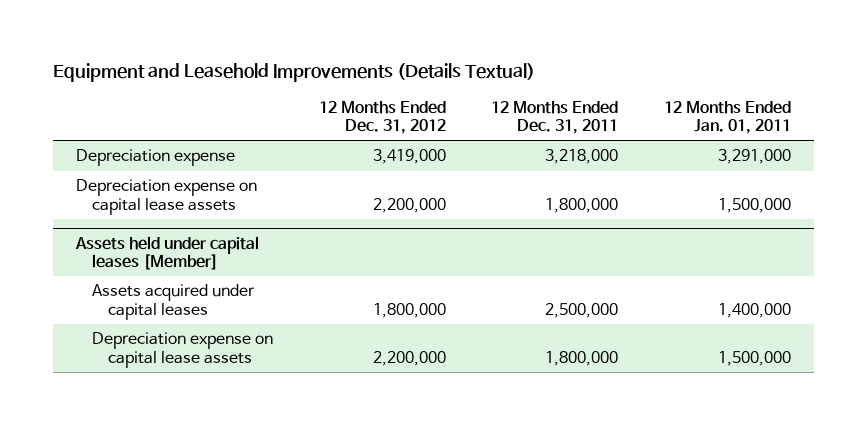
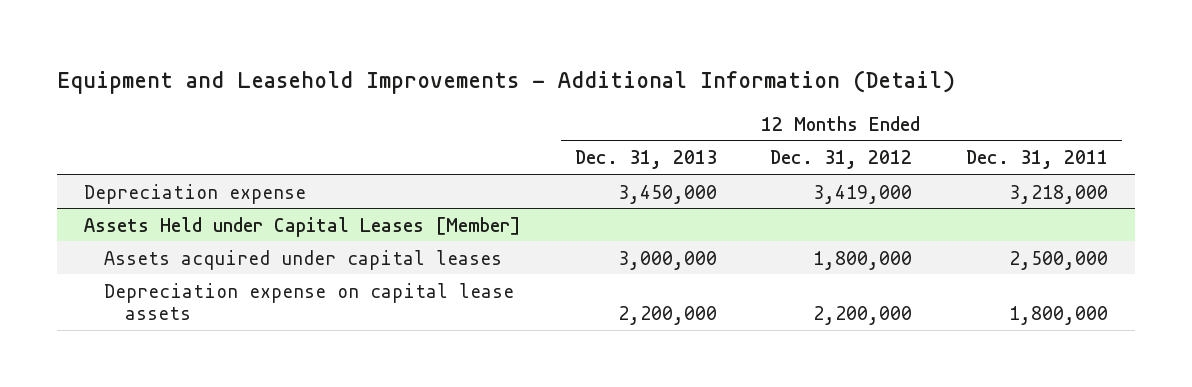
- Equipment and Leasehold Improvements (Details Textual)
+ Equipment and Leasehold Improvements - Additional Information (Detail)
- | 12 Months Ended Dec. 31, 2012 | 12 Months Ended Dec. 31, 2011 | 12 Months Ended Jan. 01, 2011
+ | 12 Months Ended Dec. 31, 2013 | 12 Months Ended Dec. 31, 2012 | 12 Months Ended Dec. 31, 2011
- Depreciation expense on capital lease assets | 2,200,000 | 1,800,000 | 1,500,000
- Assets held under capital leases [Member]
+ Assets Held under Capital Leases [Member]

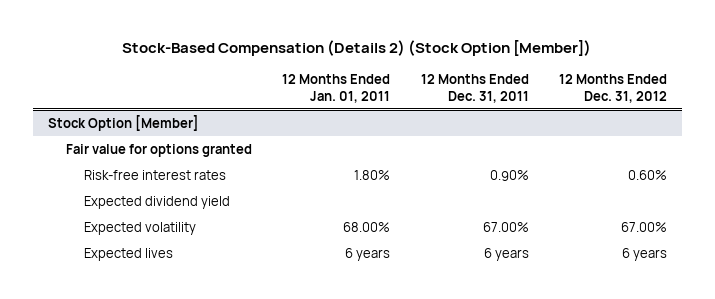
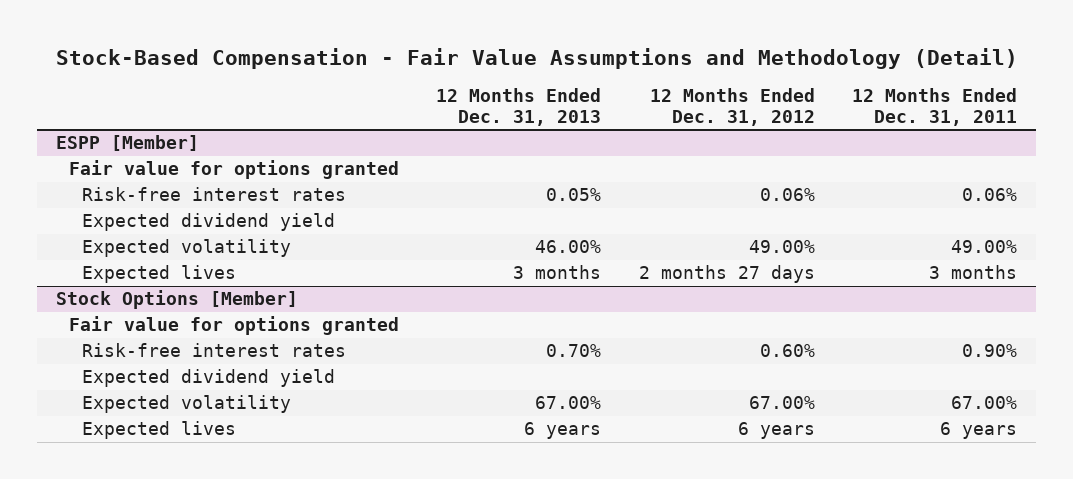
- Stock-Based Compensation (Details 2) (Stock Option [Member])
+ Stock-Based Compensation - Fair Value Assumptions and Methodology (Detail)
- | 12 Months Ended Jan. 01, 2011 | 12 Months Ended Dec. 31, 2011 | 12 Months Ended Dec. 31, 2012
+ | 12 Months Ended Dec. 31, 2013 | 12 Months Ended Dec. 31, 2012 | 12 Months Ended Dec. 31, 2011
- Stock Option [Member]
+ ESPP [Member]
+ Risk-free interest rates | 0.05% | 0.06% | 0.06%
+ Expected dividend yield
+ Expected volatility | 46.00% | 49.00% | 49.00%
+ Expected lives | 3 months | 2 months 27 days | 3 months
+ Stock Options [Member]
+ Fair value for options granted

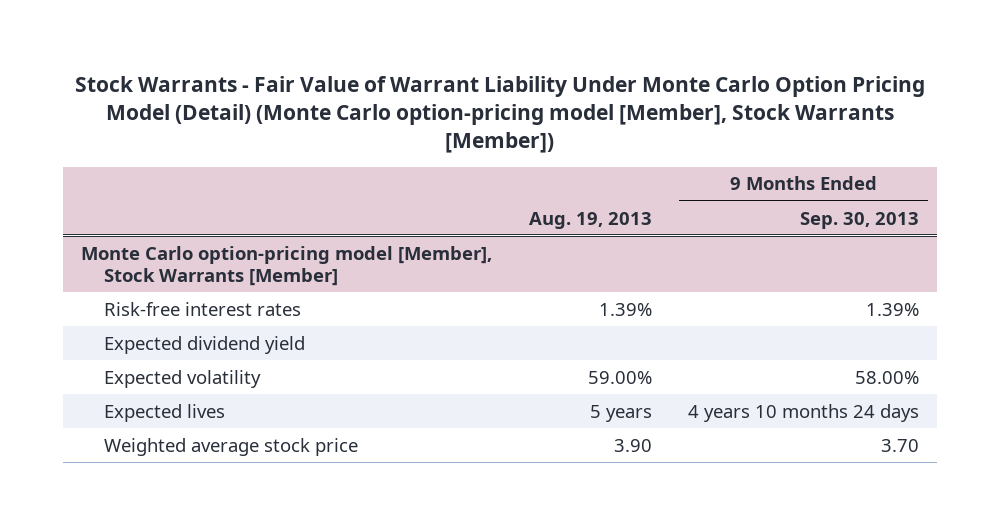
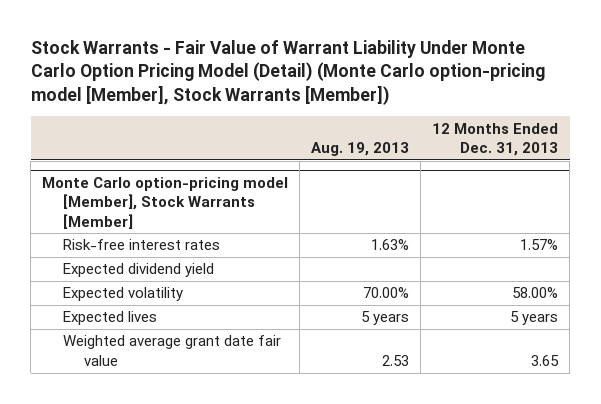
- | Aug. 19, 2013 | 9 Months Ended Sep. 30, 2013
+ | Aug. 19, 2013 | 12 Months Ended Dec. 31, 2013
@ Monte Carlo option-pricing model [Member], Stock Warrants [Member]
- Risk-free interest rates | 1.39% | 1.39%
+ Risk-free interest rates | 1.63% | 1.57%
- Expected volatility | 59.00% | 58.00%
+ Expected volatility | 70.00% | 58.00%
- Weighted average stock price | 3.90 | 3.70
+ Weighted average grant date fair value | 2.53 | 3.65

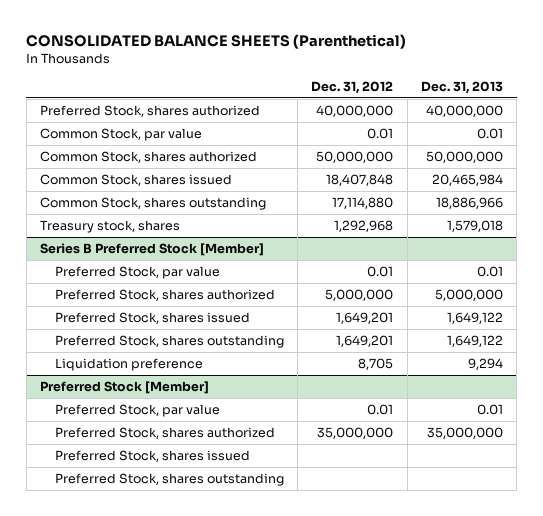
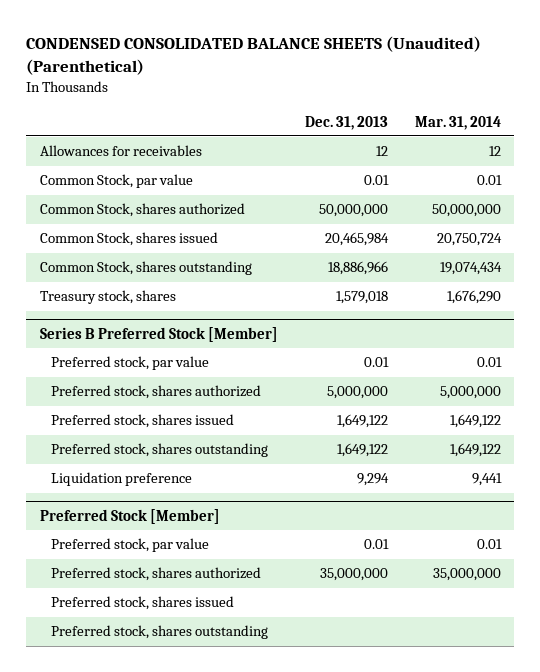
- CONSOLIDATED BALANCE SHEETS (Parenthetical)
+ CONDENSED CONSOLIDATED BALANCE SHEETS (Unaudited) (Parenthetical)
- | Dec. 31, 2012 | Dec. 31, 2013
+ | Dec. 31, 2013 | Mar. 31, 2014
- Preferred Stock, shares authorized | 40,000,000 | 40,000,000
+ Allowances for receivables | 12 | 12
@ Series B Preferred Stock [Member]
- Preferred Stock, par value | 0.01 | 0.01
- Preferred Stock, shares authorized | 5,000,000 | 5,000,000
- Preferred Stock, shares issued | 1,649,201 | 1,649,122
- Preferred Stock, shares outstanding | 1,649,201 | 1,649,122
+ Preferred stock, par value | 0.01 | 0.01
+ Preferred stock, shares authorized | 5,000,000 | 5,000,000
+ Preferred stock, shares issued | 1,649,122 | 1,649,122
+ Preferred stock, shares outstanding | 1,649,122 | 1,649,122
@ Preferred Stock [Member]
- Preferred Stock, par value | 0.01 | 0.01
- Preferred Stock, shares authorized | 35,000,000 | 35,000,000
- Preferred Stock, shares issued
- Preferred Stock, shares outstanding
+ Preferred stock, par value | 0.01 | 0.01
+ Preferred stock, shares authorized | 35,000,000 | 35,000,000
+ Preferred stock, shares issued
+ Preferred stock, shares outstanding

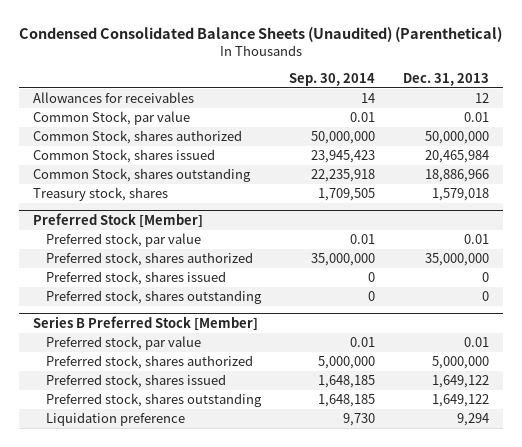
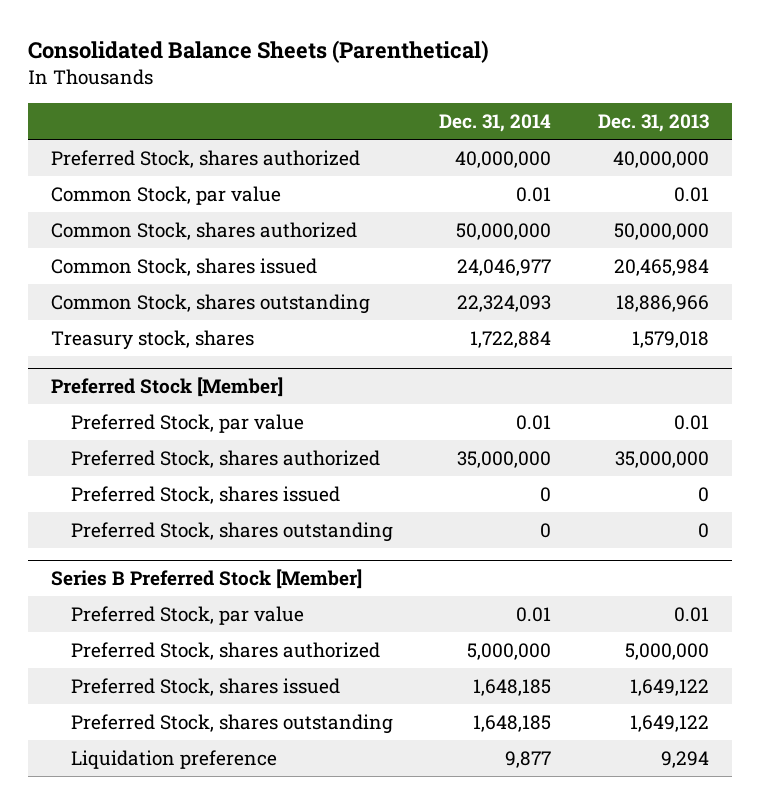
- Condensed Consolidated Balance Sheets (Unaudited) (Parenthetical)
+ Consolidated Balance Sheets (Parenthetical)
- | Sep. 30, 2014 | Dec. 31, 2013
+ | Dec. 31, 2014 | Dec. 31, 2013
- Allowances for receivables | 14 | 12
+ Preferred Stock, shares authorized | 40,000,000 | 40,000,000
@ Preferred Stock [Member]
- Preferred stock, par value | 0.01 | 0.01
- Preferred stock, shares authorized | 35,000,000 | 35,000,000
- Preferred stock, shares issued | 0 | 0
- Preferred stock, shares outstanding | 0 | 0
+ Preferred Stock, par value | 0.01 | 0.01
+ Preferred Stock, shares authorized | 35,000,000 | 35,000,000
+ Preferred Stock, shares issued | 0 | 0
+ Preferred Stock, shares outstanding | 0 | 0
@ Series B Preferred Stock [Member]
- Preferred stock, par value | 0.01 | 0.01
- Preferred stock, shares authorized | 5,000,000 | 5,000,000
- Preferred stock, shares issued | 1,648,185 | 1,649,122
- Preferred stock, shares outstanding | 1,648,185 | 1,649,122
+ Preferred Stock, par value | 0.01 | 0.01
+ Preferred Stock, shares authorized | 5,000,000 | 5,000,000
+ Preferred Stock, shares issued | 1,648,185 | 1,649,122
+ Preferred Stock, shares outstanding | 1,648,185 | 1,649,122

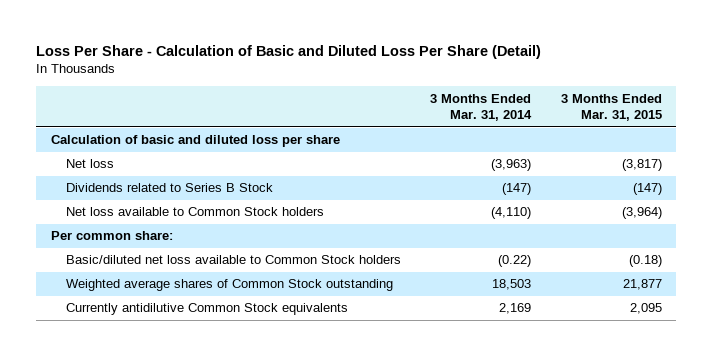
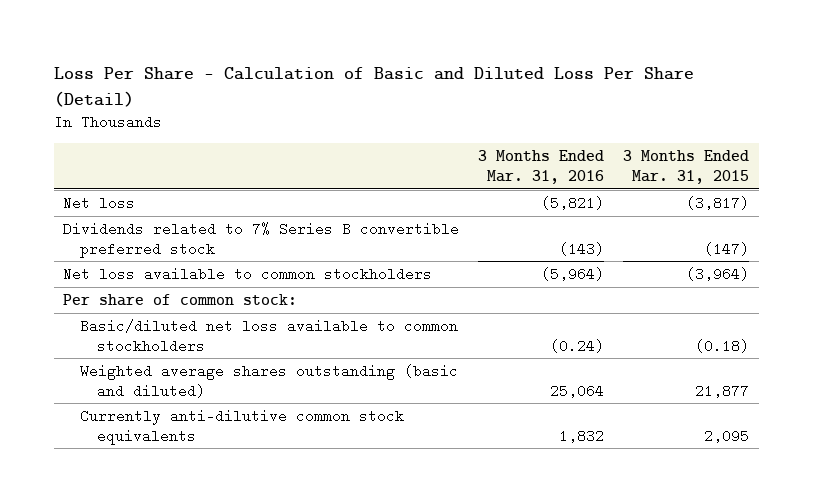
- | 3 Months Ended Mar. 31, 2014 | 3 Months Ended Mar. 31, 2015
+ | 3 Months Ended Mar. 31, 2016 | 3 Months Ended Mar. 31, 2015
- Calculation of basic and diluted loss per share
- Dividends related to Series B Stock | (147) | (147)
- Net loss available to Common Stock holders | (4,110) | (3,964)
- Per common share:
- Basic/diluted net loss available to Common Stock holders | (0.22) | (0.18)
- Weighted average shares of Common Stock outstanding | 18,503 | 21,877
- Currently antidilutive Common Stock equivalents | 2,169 | 2,095
+ Dividends related to 7% Series B convertible preferred stock | (143) | (147)
+ Net loss available to common stockholders | (5,964) | (3,964)
+ Per share of common stock:
+ Basic/diluted net loss available to common stockholders | (0.24) | (0.18)
+ Weighted average shares outstanding (basic and diluted) | 25,064 | 21,877
+ Currently anti-dilutive common stock equivalents | 1,832 | 2,095

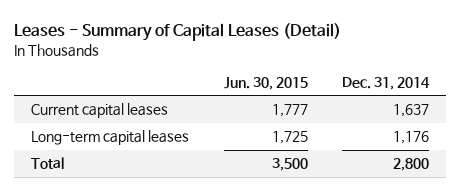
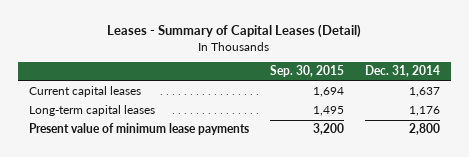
- | Jun. 30, 2015 | Dec. 31, 2014
+ | Sep. 30, 2015 | Dec. 31, 2014
- Total | 3,500 | 2,800
+ Present value of minimum lease payments | 3,200 | 2,800

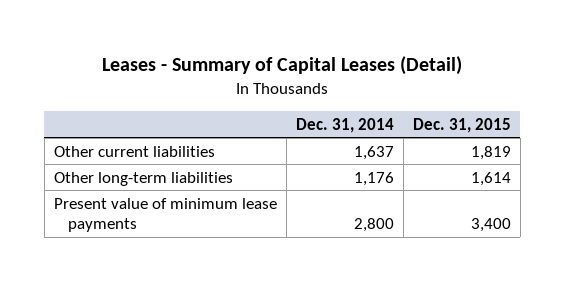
- | Sep. 30, 2015 | Dec. 31, 2014
+ | Dec. 31, 2014 | Dec. 31, 2015
- Current capital leases | 1,694 | 1,637
- Long-term capital leases | 1,495 | 1,176
+ Other current liabilities | 1,637 | 1,819
+ Other long-term liabilities | 1,176 | 1,614

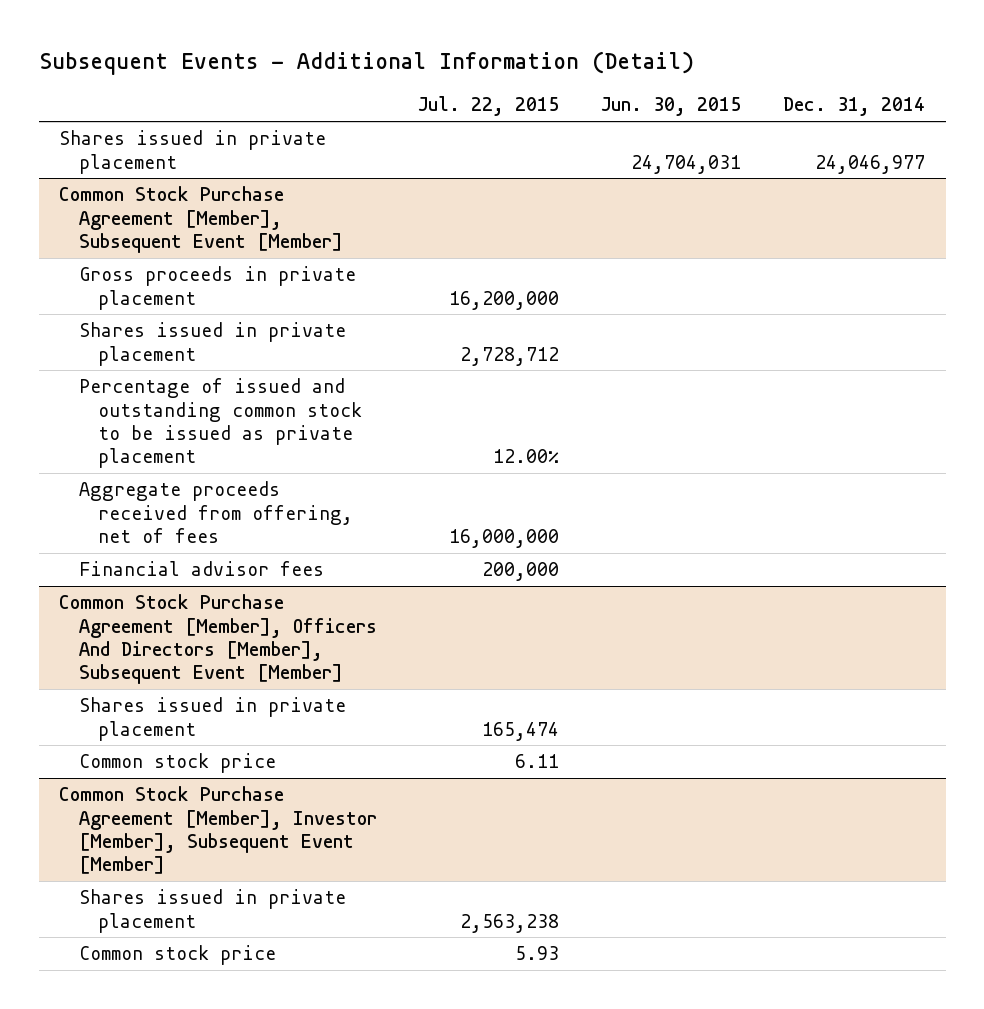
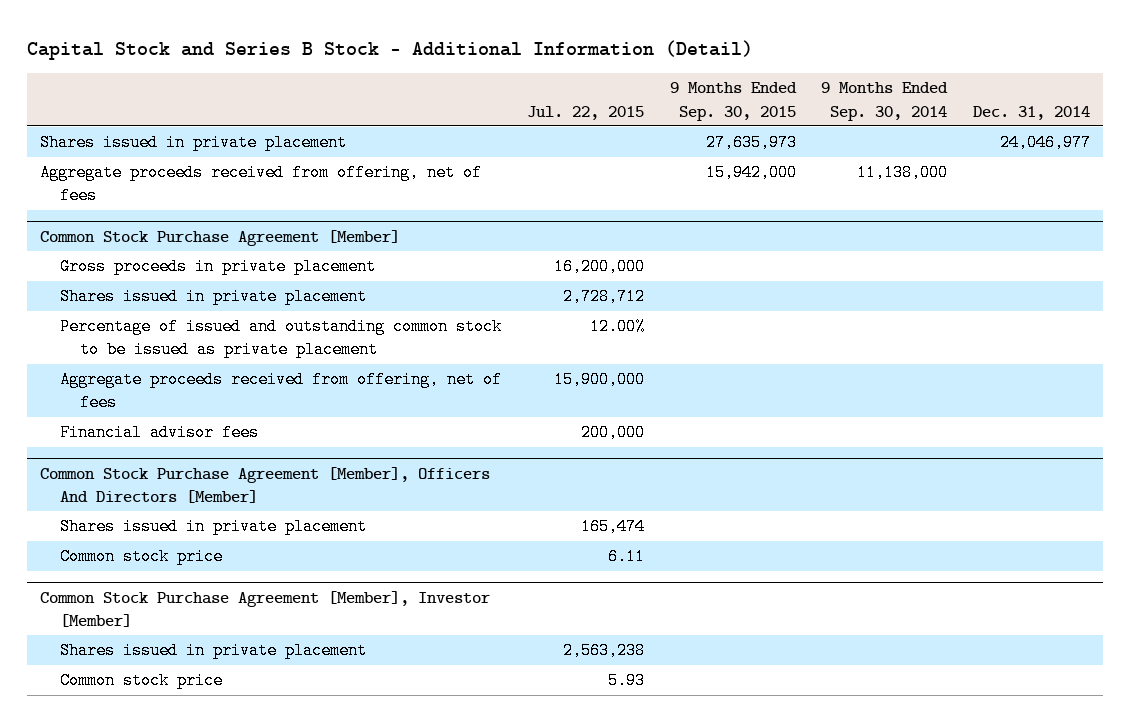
- Subsequent Events - Additional Information (Detail)
+ Capital Stock and Series B Stock - Additional Information (Detail)
- | Jul. 22, 2015 | Jun. 30, 2015 | Dec. 31, 2014
+ | Jul. 22, 2015 | 9 Months Ended Sep. 30, 2015 | 9 Months Ended Sep. 30, 2014 | Dec. 31, 2014
- Common Stock Purchase Agreement [Member], Subsequent Event [Member]
+ Aggregate proceeds received from offering, net of fees | | 15,942,000 | 11,138,000 |
+ Common Stock Purchase Agreement [Member]
- Aggregate proceeds received from offering, net of fees | 16,000,000 | |
+ Aggregate proceeds received from offering, net of fees | 15,900,000 | | |
- Common Stock Purchase Agreement [Member], Officers And Directors [Member], Subsequent Event [Member]
+ Common Stock Purchase Agreement [Member], Officers And Directors [Member]
- Common Stock Purchase Agreement [Member], Investor [Member], Subsequent Event [Member]
+ Common Stock Purchase Agreement [Member], Investor [Member]

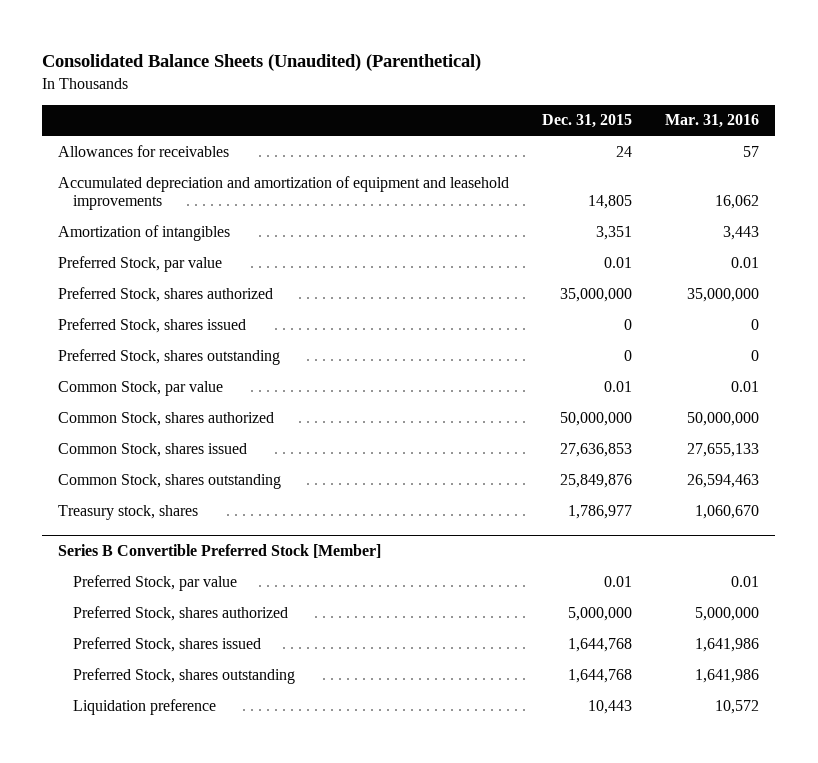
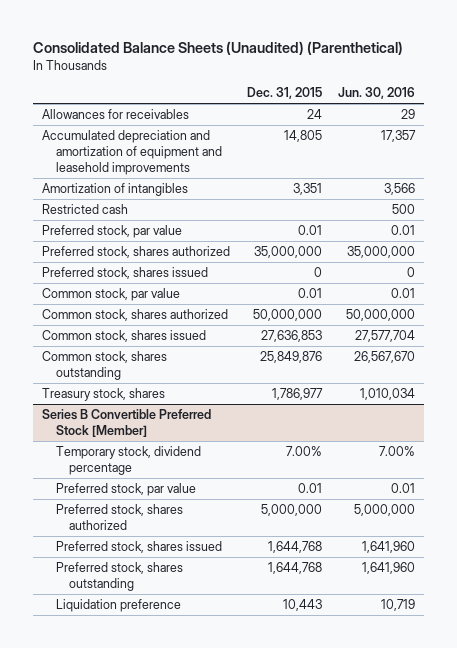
- | Dec. 31, 2015 | Mar. 31, 2016
+ | Dec. 31, 2015 | Jun. 30, 2016
- Preferred Stock, par value | 0.01 | 0.01
- Preferred Stock, shares authorized | 35,000,000 | 35,000,000
- Preferred Stock, shares issued | 0 | 0
- Preferred Stock, shares outstanding | 0 | 0
- Common Stock, par value | 0.01 | 0.01
- Common Stock, shares authorized | 50,000,000 | 50,000,000
- Common Stock, shares issued | 27,636,853 | 27,655,133
- Common Stock, shares outstanding | 25,849,876 | 26,594,463
+ Restricted cash | | 500
+ Preferred stock, par value | 0.01 | 0.01
+ Preferred stock, shares authorized | 35,000,000 | 35,000,000
+ Preferred stock, shares issued | 0 | 0
+ Common stock, par value | 0.01 | 0.01
+ Common stock, shares authorized | 50,000,000 | 50,000,000
+ Common stock, shares issued | 27,636,853 | 27,577,704
+ Common stock, shares outstanding | 25,849,876 | 26,567,670
@ Series B Convertible Preferred Stock [Member]
- Preferred Stock, par value | 0.01 | 0.01
- Preferred Stock, shares authorized | 5,000,000 | 5,000,000
- Preferred Stock, shares issued | 1,644,768 | 1,641,986
- Preferred Stock, shares outstanding | 1,644,768 | 1,641,986
+ Temporary stock, dividend percentage | 7.00% | 7.00%
+ Preferred stock, par value | 0.01 | 0.01
+ Preferred stock, shares authorized | 5,000,000 | 5,000,000
+ Preferred stock, shares issued | 1,644,768 | 1,641,960
+ Preferred stock, shares outstanding | 1,644,768 | 1,641,960

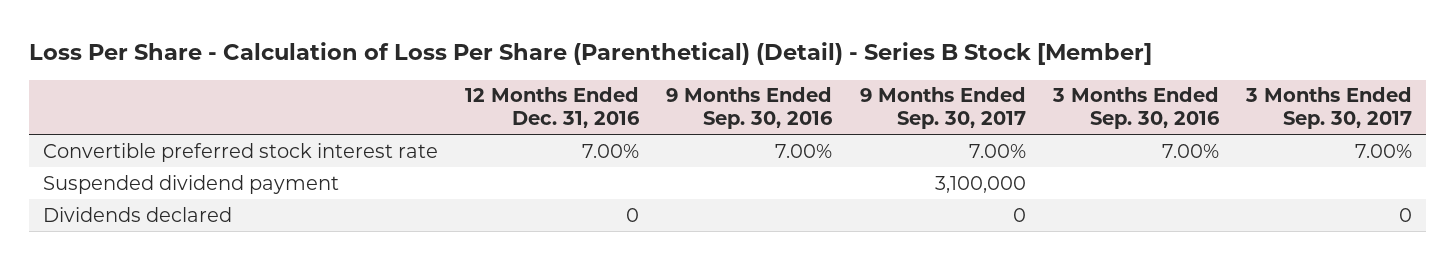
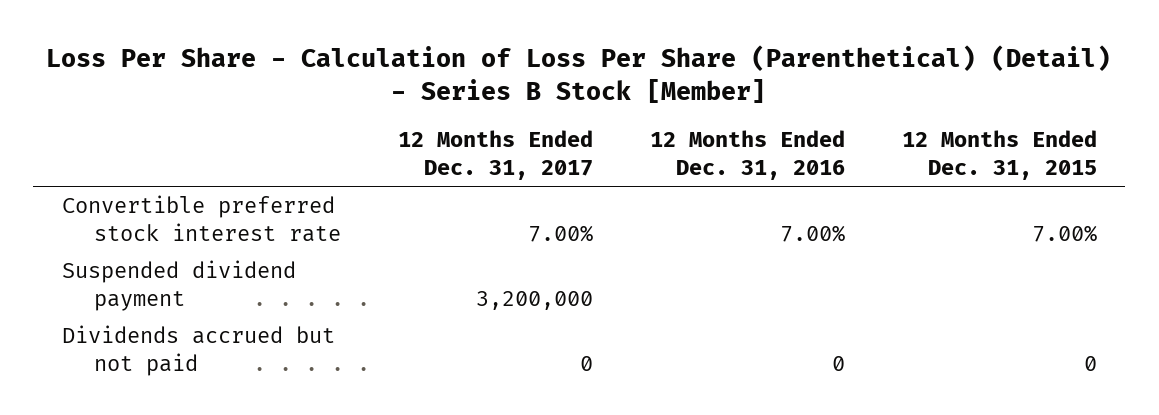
- | 12 Months Ended Dec. 31, 2016 | 9 Months Ended Sep. 30, 2016 | 9 Months Ended Sep. 30, 2017 | 3 Months Ended Sep. 30, 2016 | 3 Months Ended Sep. 30, 2017
+ | 12 Months Ended Dec. 31, 2017 | 12 Months Ended Dec. 31, 2016 | 12 Months Ended Dec. 31, 2015
- Dividends declared | 0 | | 0 | | 0
+ Dividends accrued but not paid | 0 | 0 | 0

